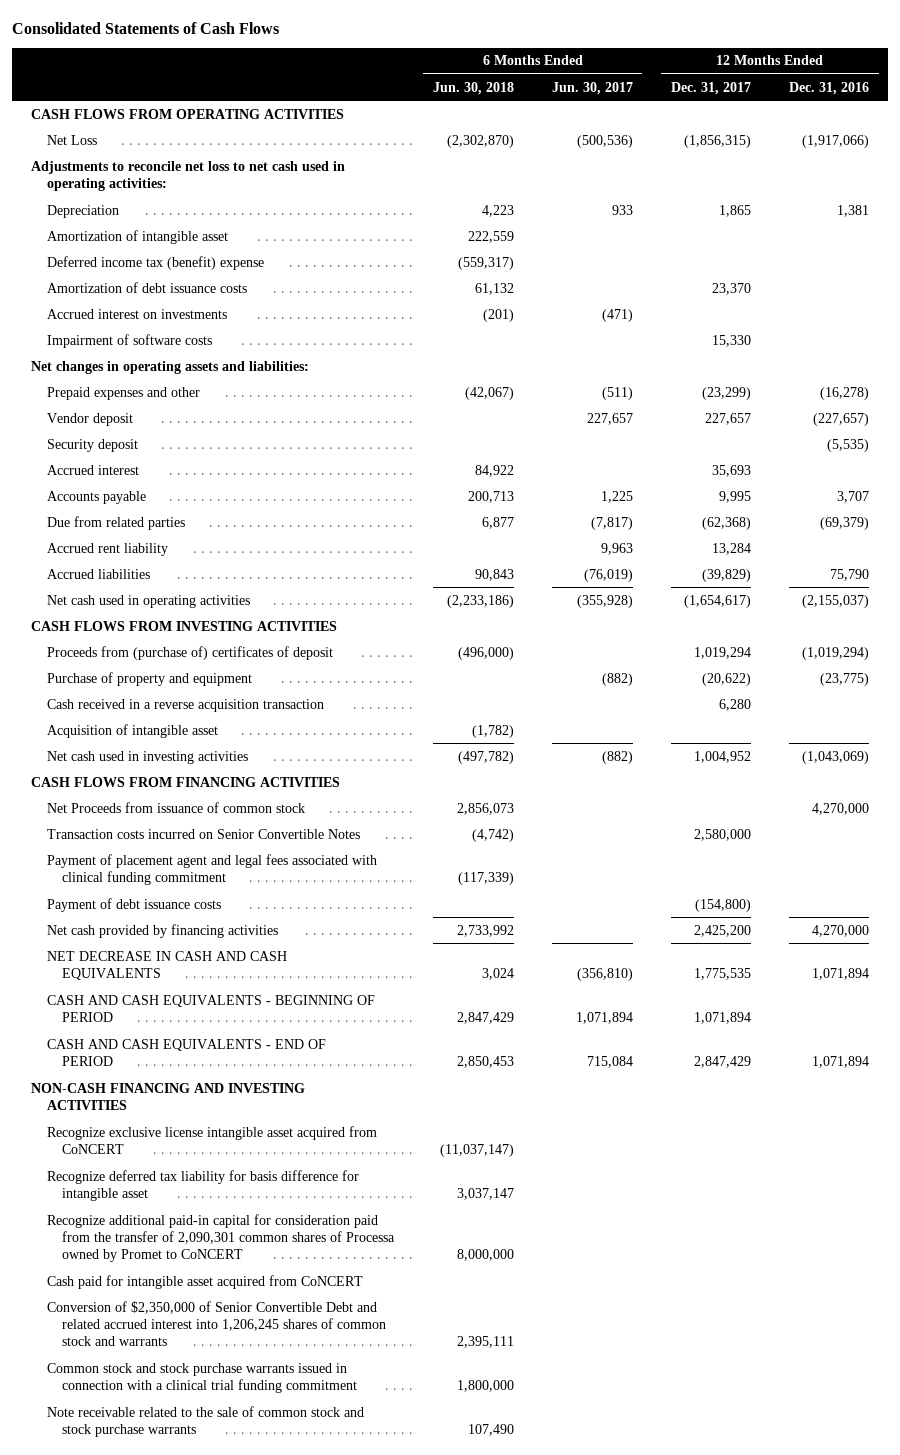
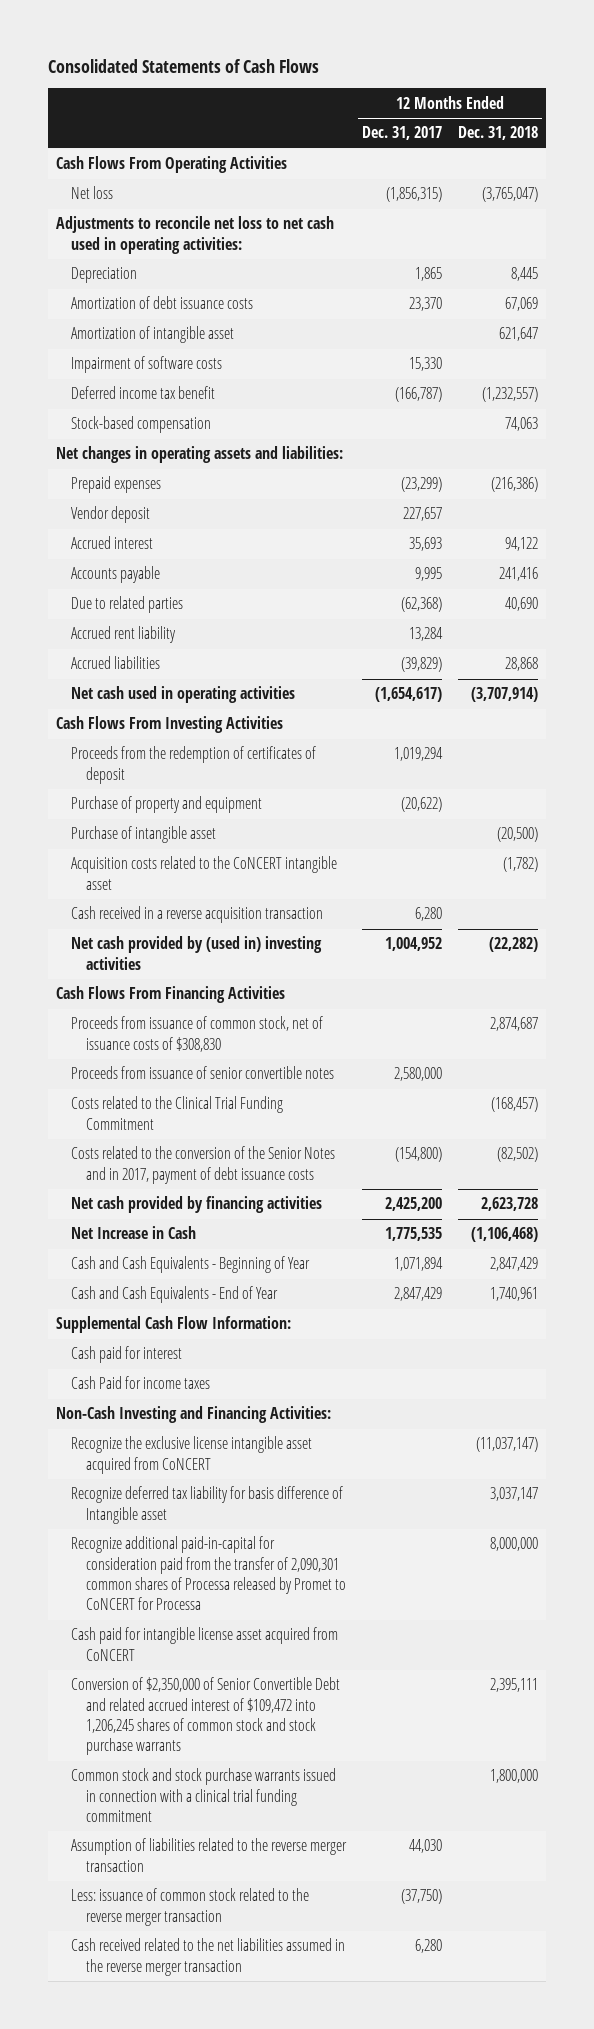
- | 6 Months Ended Jun. 30, 2018 | 6 Months Ended Jun. 30, 2017 | 12 Months Ended Dec. 31, 2017 | 12 Months Ended Dec. 31, 2016
+ | 12 Months Ended Dec. 31, 2017 | 12 Months Ended Dec. 31, 2018
- CASH FLOWS FROM OPERATING ACTIVITIES
- Net Loss | (2,302,870) | (500,536) | (1,856,315) | (1,917,066)
+ Cash Flows From Operating Activities
+ Net loss | (1,856,315) | (3,765,047)
- Deferred income tax (benefit) expense | (559,317) | | |
- Accrued interest on investments | (201) | (471) | |
moved down: Amortization of intangible asset | | 621,647
+ Deferred income tax benefit | (166,787) | (1,232,557)
+ Stock-based compensation | | 74,063
- Prepaid expenses and other | (42,067) | (511) | (23,299) | (16,278)
+ Prepaid expenses | (23,299) | (216,386)
- Security deposit | | | | (5,535)
- Due from related parties | 6,877 | (7,817) | (62,368) | (69,379)
+ Due to related parties | (62,368) | 40,690
- CASH FLOWS FROM INVESTING ACTIVITIES
- Proceeds from (purchase of) certificates of deposit | (496,000) | | 1,019,294 | (1,019,294)
+ Cash Flows From Investing Activities
+ Proceeds from the redemption of certificates of deposit | 1,019,294 |
+ Purchase of intangible asset | | (20,500)
+ Acquisition costs related to the CoNCERT intangible asset | | (1,782)
- Acquisition of intangible asset | (1,782) | | |
- Net cash used in investing activities | (497,782) | (882) | 1,004,952 | (1,043,069)
- CASH FLOWS FROM FINANCING ACTIVITIES
- Net Proceeds from issuance of common stock | 2,856,073 | | | 4,270,000
- Transaction costs incurred on Senior Convertible Notes | (4,742) | | 2,580,000 |
- Payment of placement agent and legal fees associated with clinical funding commitment | (117,339) | | |
- Payment of debt issuance costs | | | (154,800) |
+ Net cash provided by (used in) investing activities | 1,004,952 | (22,282)
+ Cash Flows From Financing Activities
+ Proceeds from issuance of common stock, net of issuance costs of $308,830 | | 2,874,687
+ Proceeds from issuance of senior convertible notes | 2,580,000 |
+ Costs related to the Clinical Trial Funding Commitment | | (168,457)
+ Costs related to the conversion of the Senior Notes and in 2017, payment of debt issuance costs | (154,800) | (82,502)
- NET DECREASE IN CASH AND CASH EQUIVALENTS | 3,024 | (356,810) | 1,775,535 | 1,071,894
- CASH AND CASH EQUIVALENTS - BEGINNING OF PERIOD | 2,847,429 | 1,071,894 | 1,071,894 |
- CASH AND CASH EQUIVALENTS - END OF PERIOD | 2,850,453 | 715,084 | 2,847,429 | 1,071,894
- NON-CASH FINANCING AND INVESTING ACTIVITIES
- Recognize exclusive license intangible asset acquired from CoNCERT | (11,037,147) | | |
- Recognize deferred tax liability for basis difference for intangible asset | 3,037,147 | | |
- Recognize additional paid-in capital for consideration paid from the transfer of 2,090,301 common shares of Processa owned by Promet to CoNCERT | 8,000,000 | | |
- Cash paid for intangible asset acquired from CoNCERT
- Conversion of $2,350,000 of Senior Convertible Debt and related accrued interest into 1,206,245 shares of common stock and warrants | 2,395,111 | | |
+ Net Increase in Cash | 1,775,535 | (1,106,468)
+ Cash and Cash Equivalents - Beginning of Year | 1,071,894 | 2,847,429
+ Cash and Cash Equivalents - End of Year | 2,847,429 | 1,740,961
+ Supplemental Cash Flow Information:
+ Cash paid for interest
+ Cash Paid for income taxes
+ Non-Cash Investing and Financing Activities:
+ Recognize the exclusive license intangible asset acquired from CoNCERT | | (11,037,147)
+ Recognize deferred tax liability for basis difference of Intangible asset | | 3,037,147
+ Recognize additional paid-in-capital for consideration paid from the transfer of 2,090,301 common shares of Processa released by Promet to CoNCERT for Processa | | 8,000,000
+ Cash paid for intangible license asset acquired from CoNCERT
+ Conversion of $2,350,000 of Senior Convertible Debt and related accrued interest of $109,472 into 1,206,245 shares of common stock and stock purchase warrants | | 2,395,111
- Note receivable related to the sale of common stock and stock purchase warrants | 107,490 | | |
+ Assumption of liabilities related to the reverse merger transaction | 44,030 |
+ Less: issuance of common stock related to the reverse merger transaction | (37,750) |
+ Cash received related to the net liabilities assumed in the reverse merger transaction | 6,280 |

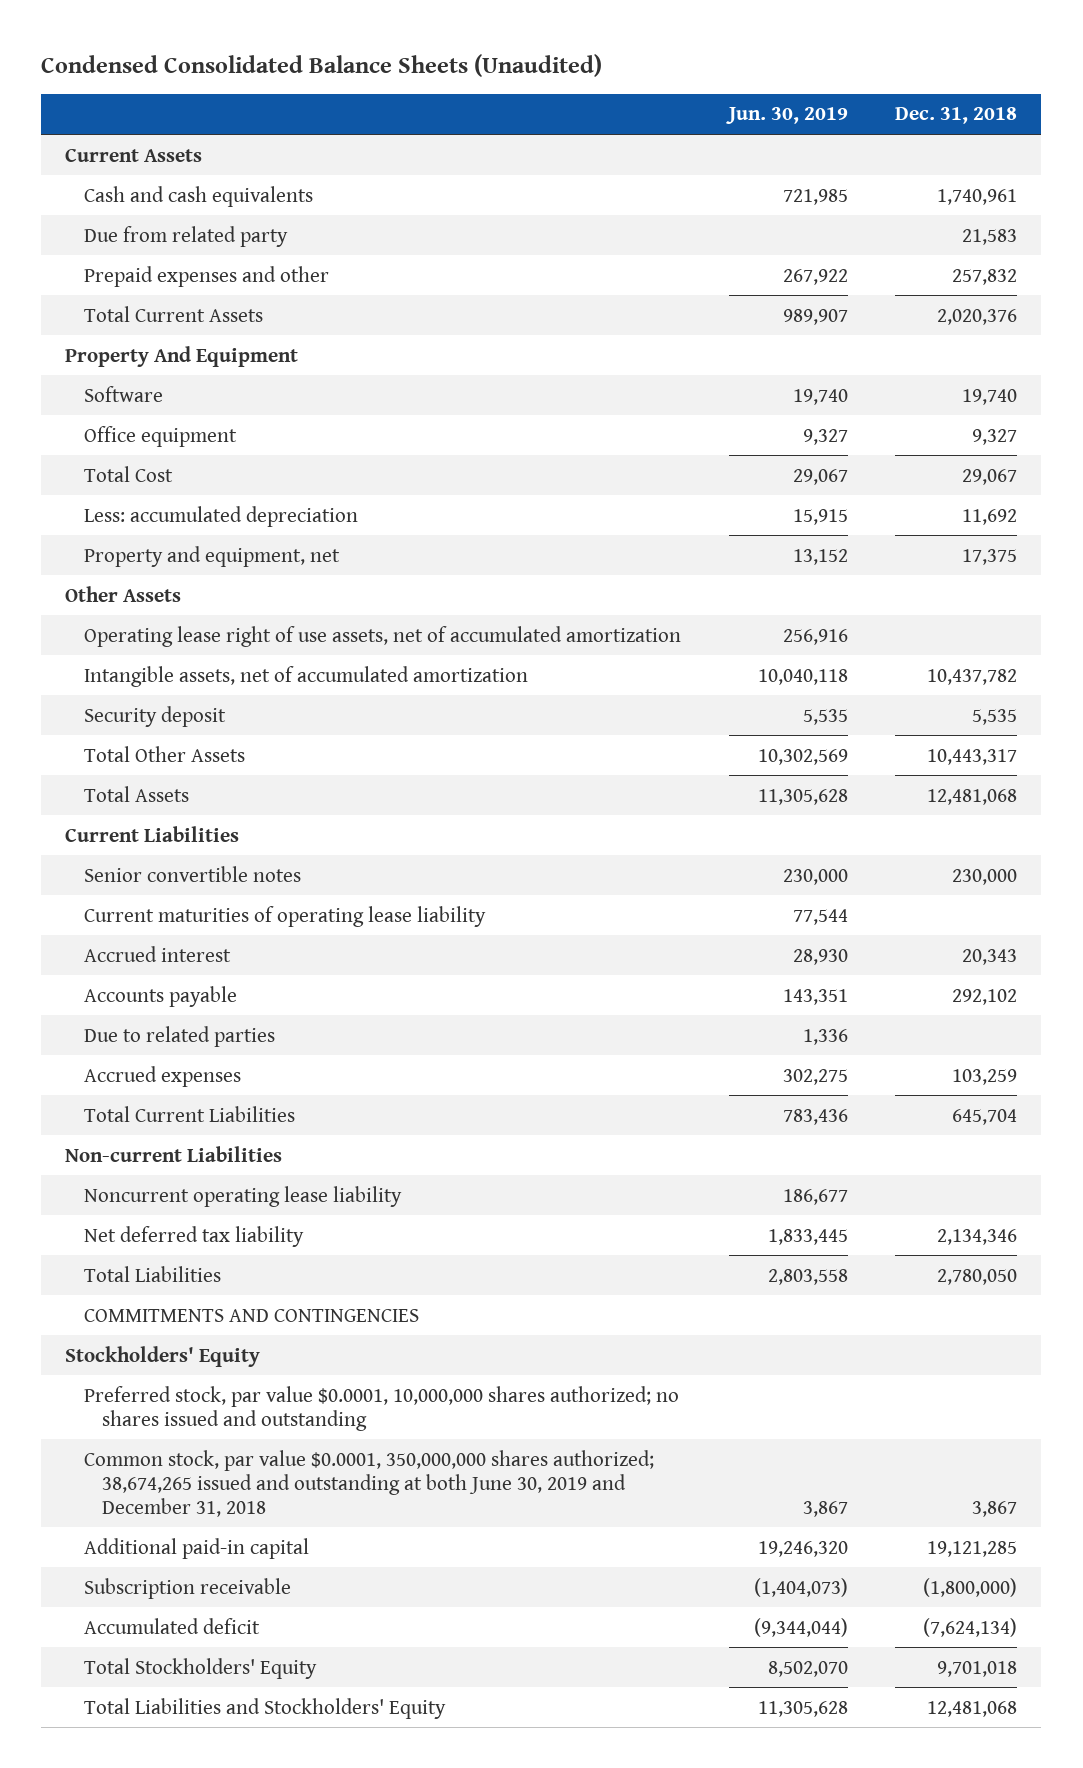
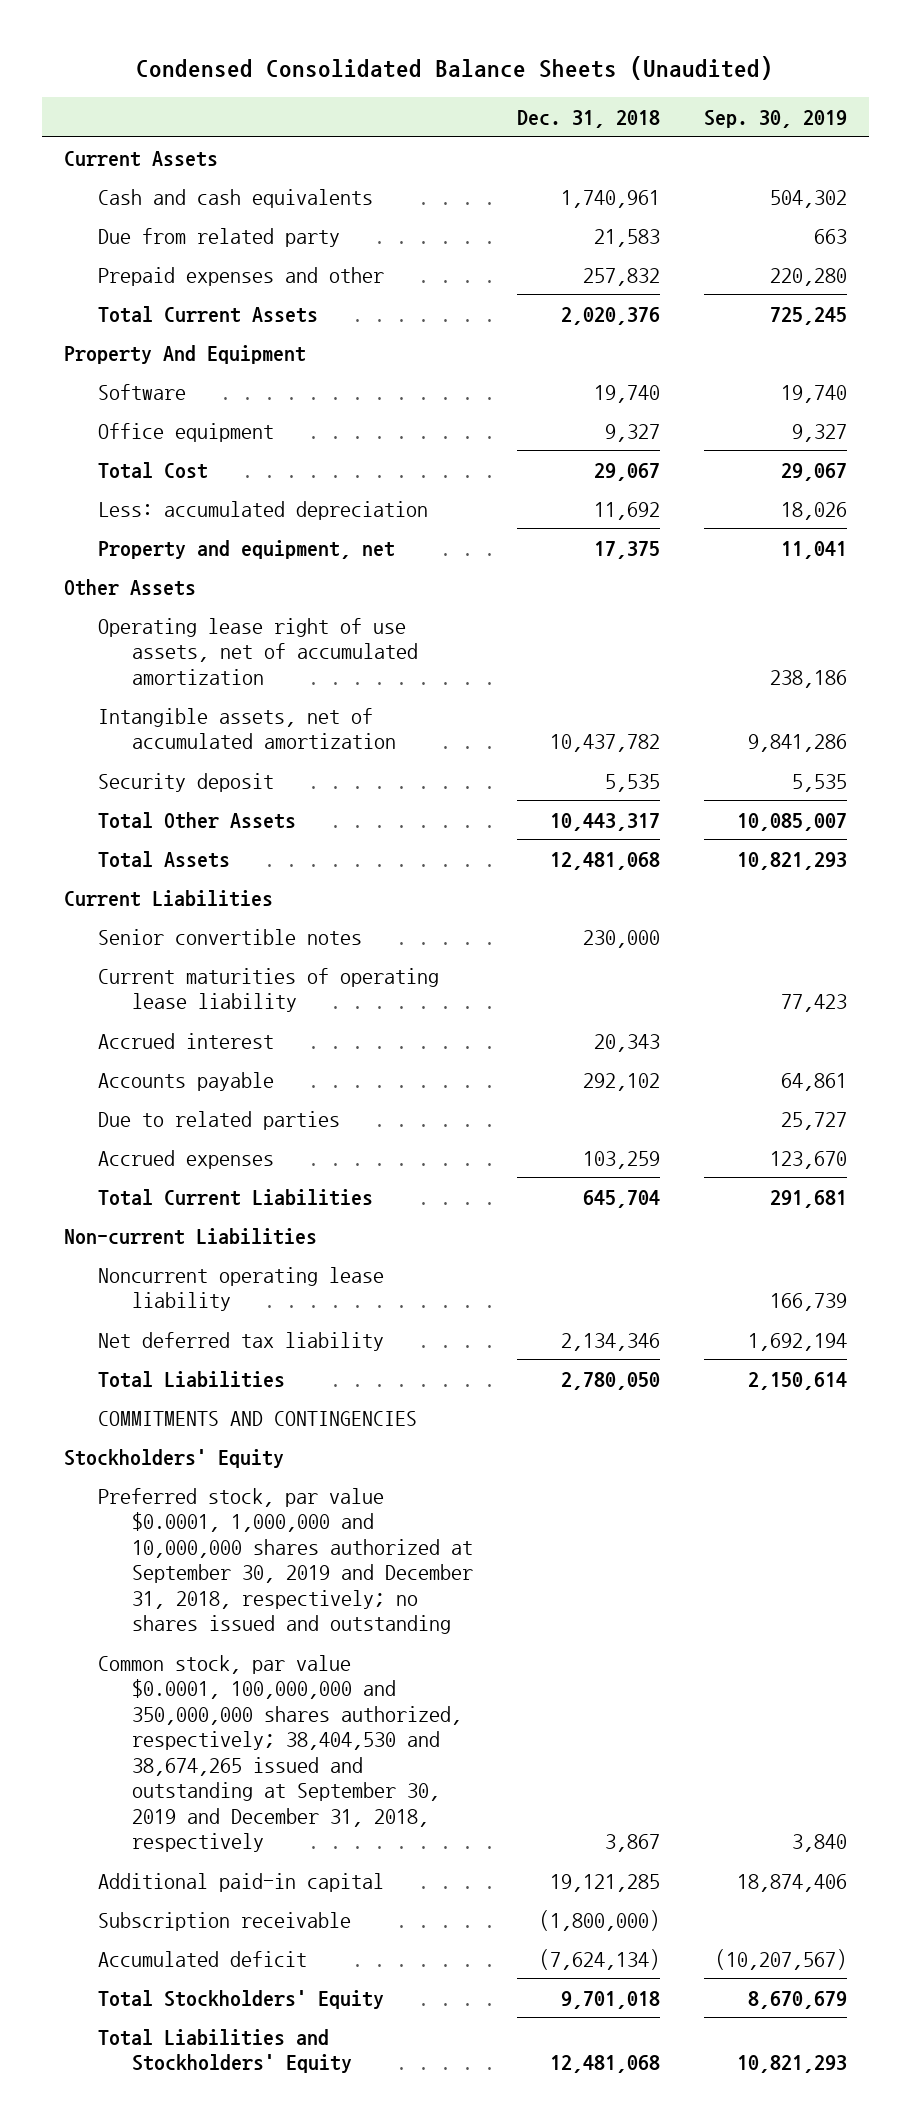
- | Jun. 30, 2019 | Dec. 31, 2018
+ | Dec. 31, 2018 | Sep. 30, 2019
- Preferred stock, par value $0.0001, 10,000,000 shares authorized; no shares issued and outstanding
- Common stock, par value $0.0001, 350,000,000 shares authorized; 38,674,265 issued and outstanding at both June 30, 2019 and December 31, 2018 | 3,867 | 3,867
+ Preferred stock, par value $0.0001, 1,000,000 and 10,000,000 shares authorized at September 30, 2019 and December 31, 2018, respectively; no shares issued and outstanding
+ Common stock, par value $0.0001, 100,000,000 and 350,000,000 shares authorized, respectively; 38,404,530 and 38,674,265 issued and outstanding at September 30, 2019 and December 31, 2018, respectively | 3,867 | 3,840

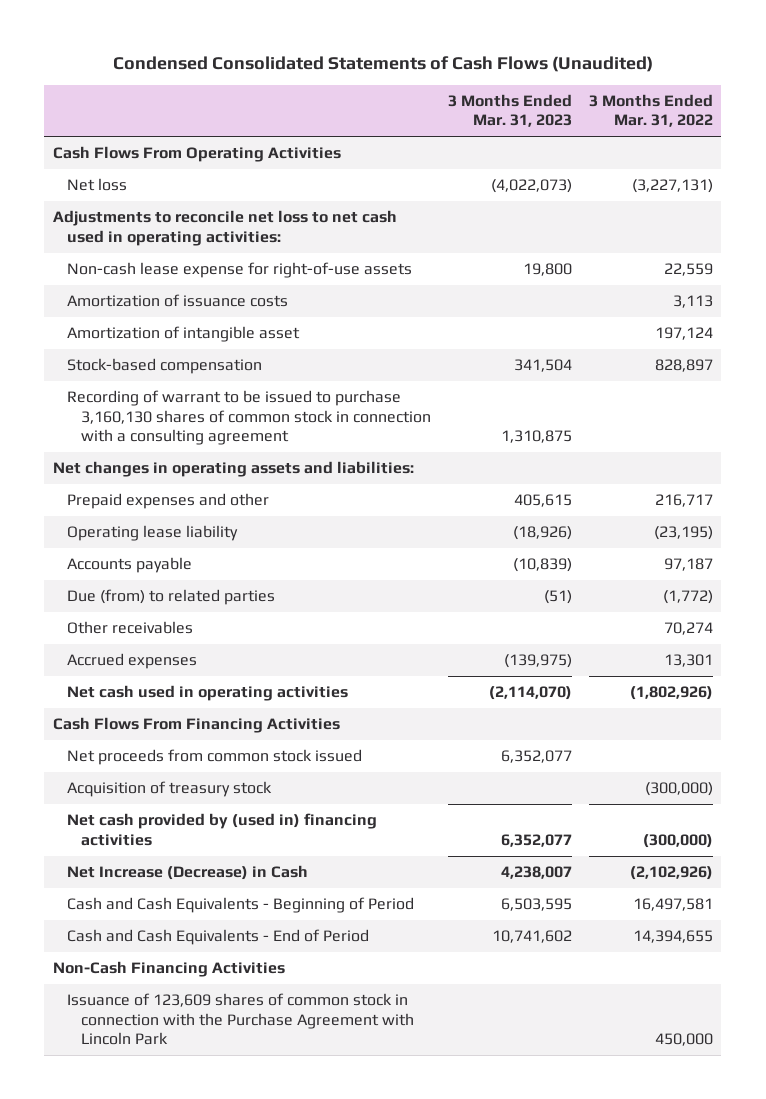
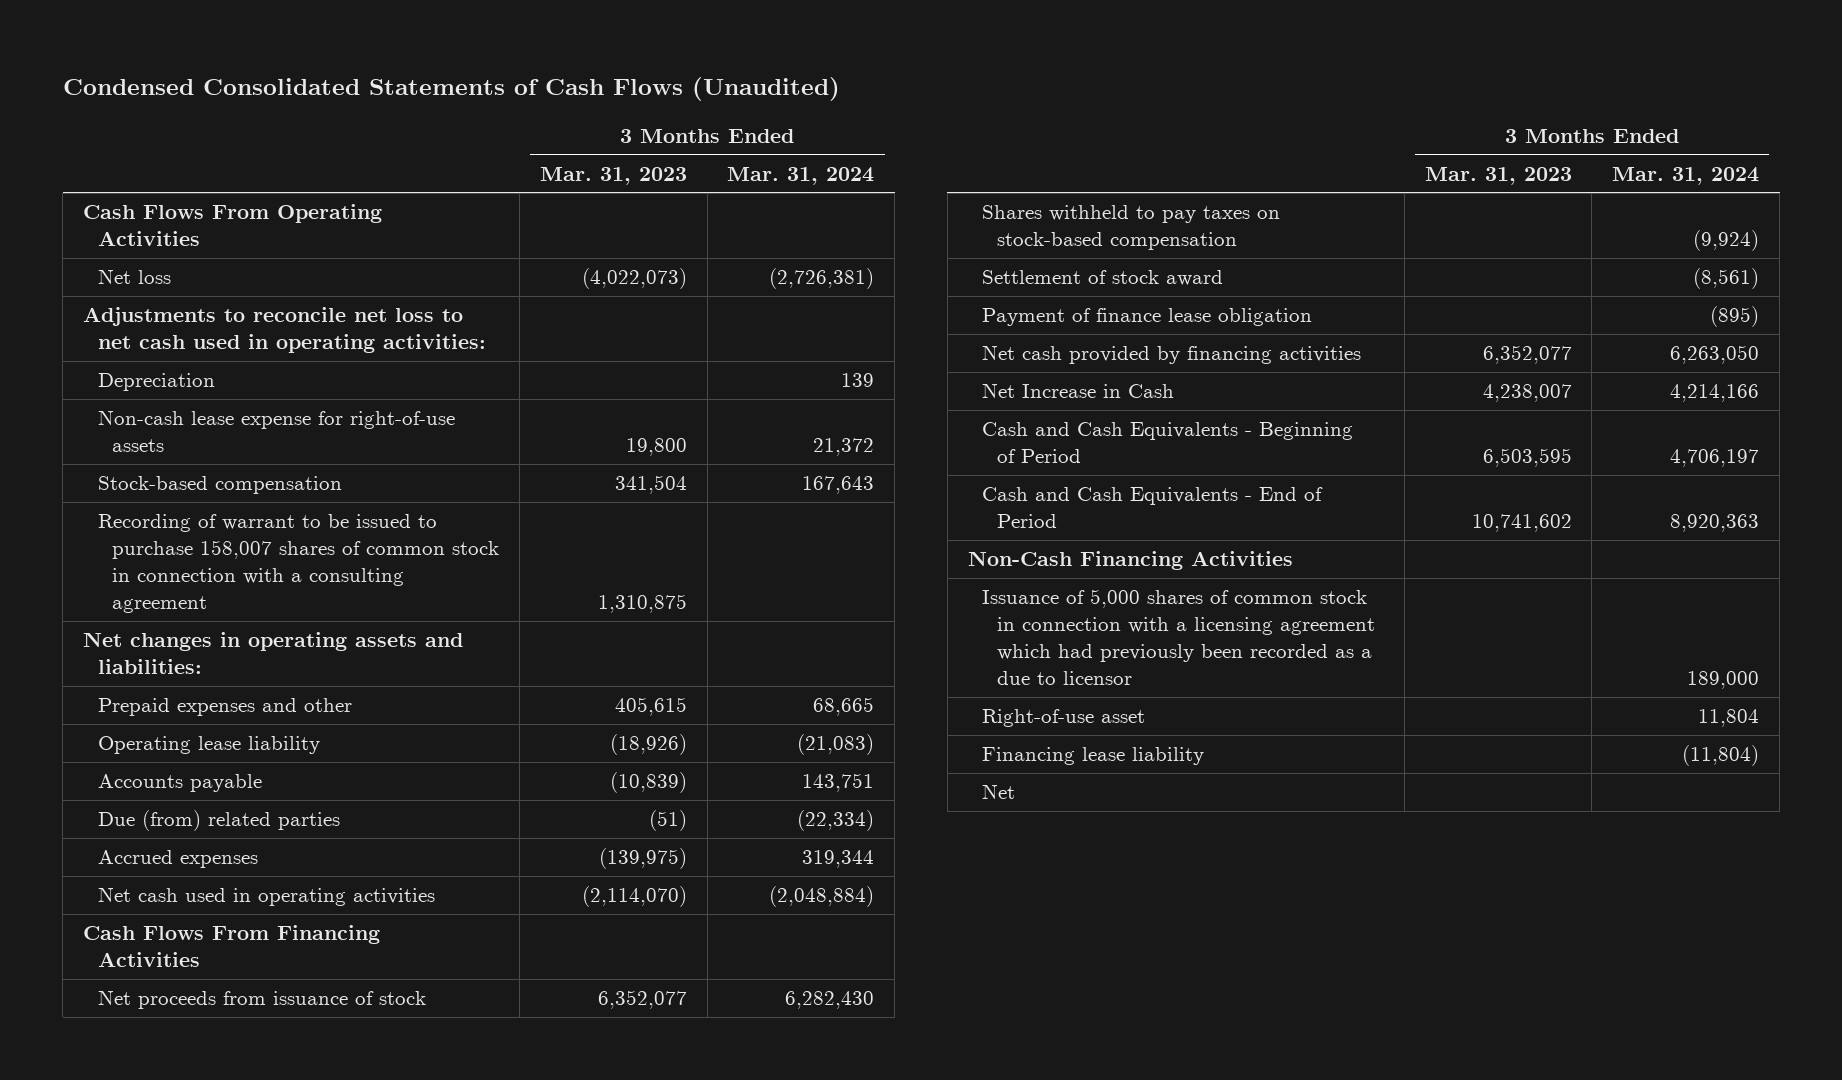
- | 3 Months Ended Mar. 31, 2023 | 3 Months Ended Mar. 31, 2022
+ | 3 Months Ended Mar. 31, 2023 | 3 Months Ended Mar. 31, 2024
+ Depreciation | | 139
- Amortization of issuance costs | | 3,113
- Amortization of intangible asset | | 197,124
- Recording of warrant to be issued to purchase 3,160,130 shares of common stock in connection with a consulting agreement | 1,310,875 |
+ Recording of warrant to be issued to purchase 158,007 shares of common stock in connection with a consulting agreement | 1,310,875 |
- Due (from) to related parties | (51) | (1,772)
- Other receivables | | 70,274
+ Due (from) related parties | (51) | (22,334)
- Net proceeds from common stock issued | 6,352,077 |
- Acquisition of treasury stock | | (300,000)
- Net cash provided by (used in) financing activities | 6,352,077 | (300,000)
- Net Increase (Decrease) in Cash | 4,238,007 | (2,102,926)
+ Net proceeds from issuance of stock | 6,352,077 | 6,282,430
+ Shares withheld to pay taxes on stock-based compensation | | (9,924)
+ Settlement of stock award | | (8,561)
+ Payment of finance lease obligation | | (895)
+ Net cash provided by financing activities | 6,352,077 | 6,263,050
+ Net Increase in Cash | 4,238,007 | 4,214,166
- Issuance of 123,609 shares of common stock in connection with the Purchase Agreement with Lincoln Park | | 450,000
+ Issuance of 5,000 shares of common stock in connection with a licensing agreement which had previously been recorded as a due to licensor | | 189,000
+ Right-of-use asset | | 11,804
+ Financing lease liability | | (11,804)
+ Net

